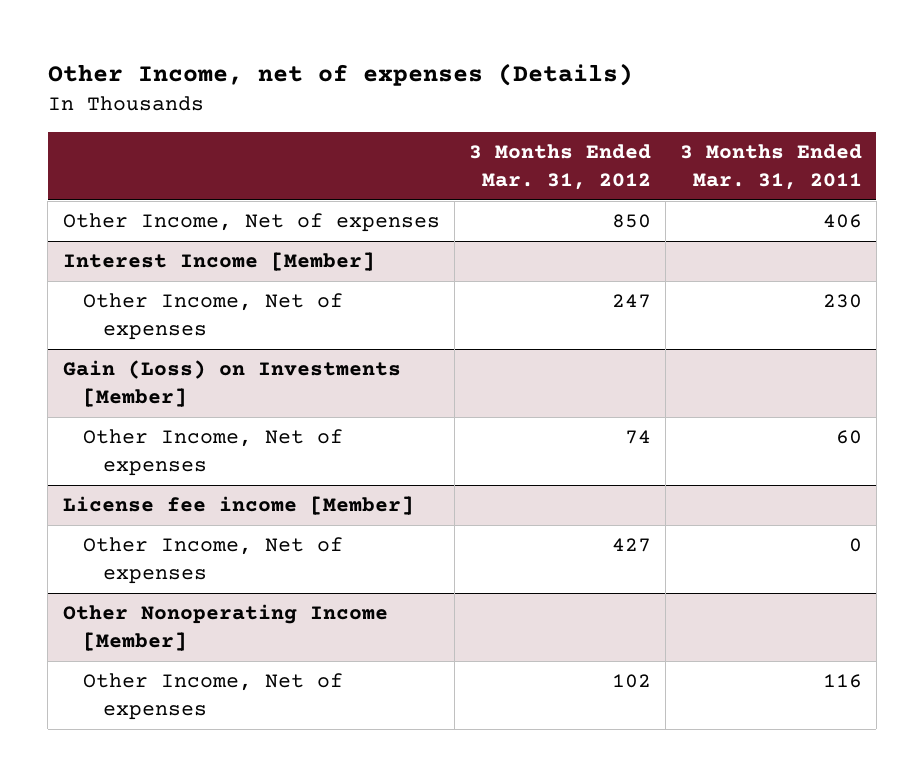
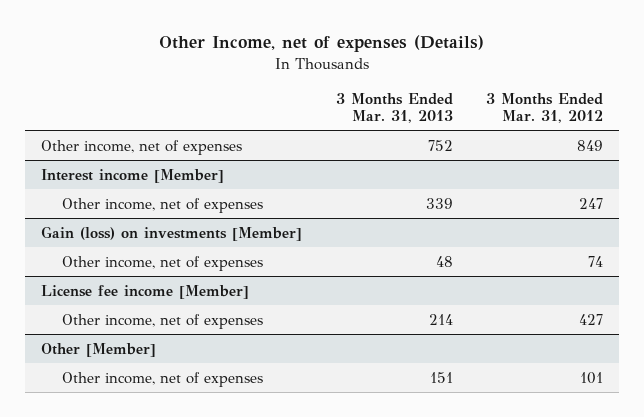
- | 3 Months Ended Mar. 31, 2012 | 3 Months Ended Mar. 31, 2011
+ | 3 Months Ended Mar. 31, 2013 | 3 Months Ended Mar. 31, 2012
- Other Income, Net of expenses | 850 | 406
- Interest Income [Member]
- Other Income, Net of expenses | 247 | 230
- Gain (Loss) on Investments [Member]
- Other Income, Net of expenses | 74 | 60
+ Other income, net of expenses | 752 | 849
+ Interest income [Member]
+ Other income, net of expenses | 339 | 247
+ Gain (loss) on investments [Member]
+ Other income, net of expenses | 48 | 74
@ License fee income [Member]
- Other Income, Net of expenses | 427 | 0
- Other Nonoperating Income [Member]
- Other Income, Net of expenses | 102 | 116
@ License fee income [Member]
+ Other income, net of expenses | 214 | 427
+ Other [Member]
+ Other income, net of expenses | 151 | 101

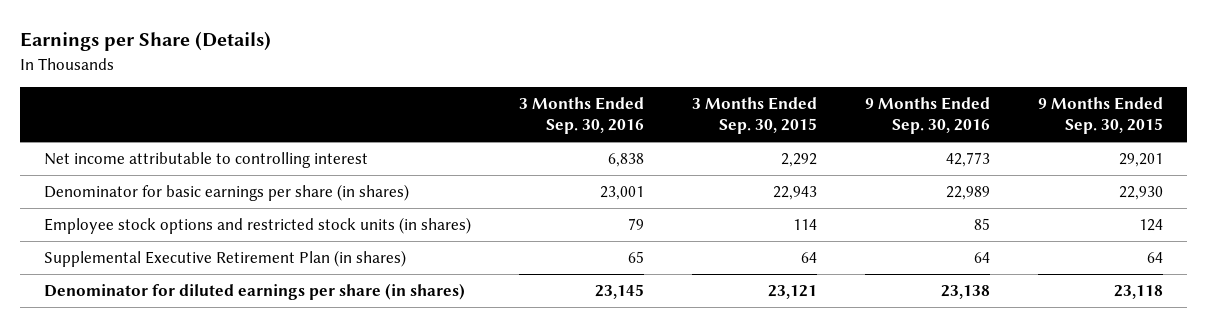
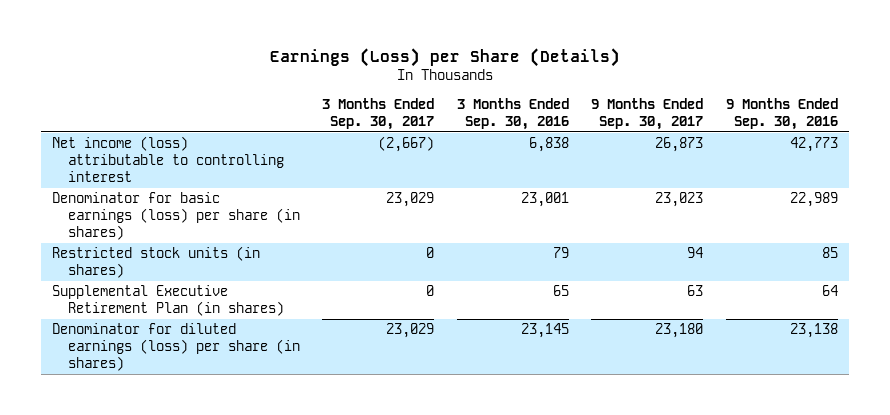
- Earnings per Share (Details)
+ Earnings (Loss) per Share (Details)
- | 3 Months Ended Sep. 30, 2016 | 3 Months Ended Sep. 30, 2015 | 9 Months Ended Sep. 30, 2016 | 9 Months Ended Sep. 30, 2015
+ | 3 Months Ended Sep. 30, 2017 | 3 Months Ended Sep. 30, 2016 | 9 Months Ended Sep. 30, 2017 | 9 Months Ended Sep. 30, 2016
- Net income attributable to controlling interest | 6,838 | 2,292 | 42,773 | 29,201
- Denominator for basic earnings per share (in shares) | 23,001 | 22,943 | 22,989 | 22,930
- Employee stock options and restricted stock units (in shares) | 79 | 114 | 85 | 124
+ Net income (loss) attributable to controlling interest | (2,667) | 6,838 | 26,873 | 42,773
+ Denominator for basic earnings (loss) per share (in shares) | 23,029 | 23,001 | 23,023 | 22,989
+ Restricted stock units (in shares) | 0 | 79 | 94 | 85
- Denominator for diluted earnings per share (in shares) | 23,145 | 23,121 | 23,138 | 23,118
+ Denominator for diluted earnings (loss) per share (in shares) | 23,029 | 23,145 | 23,180 | 23,138

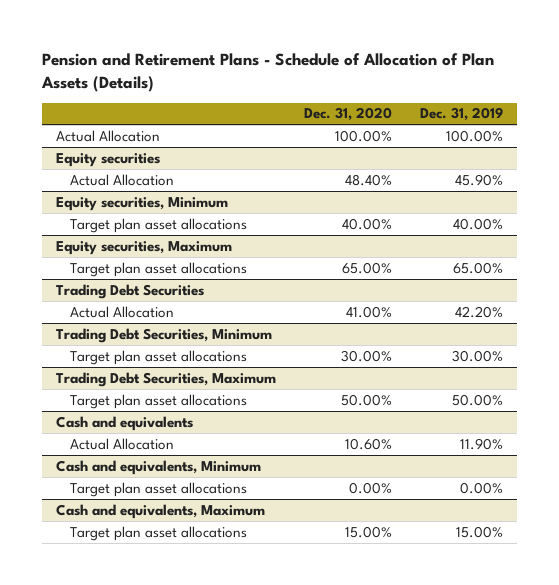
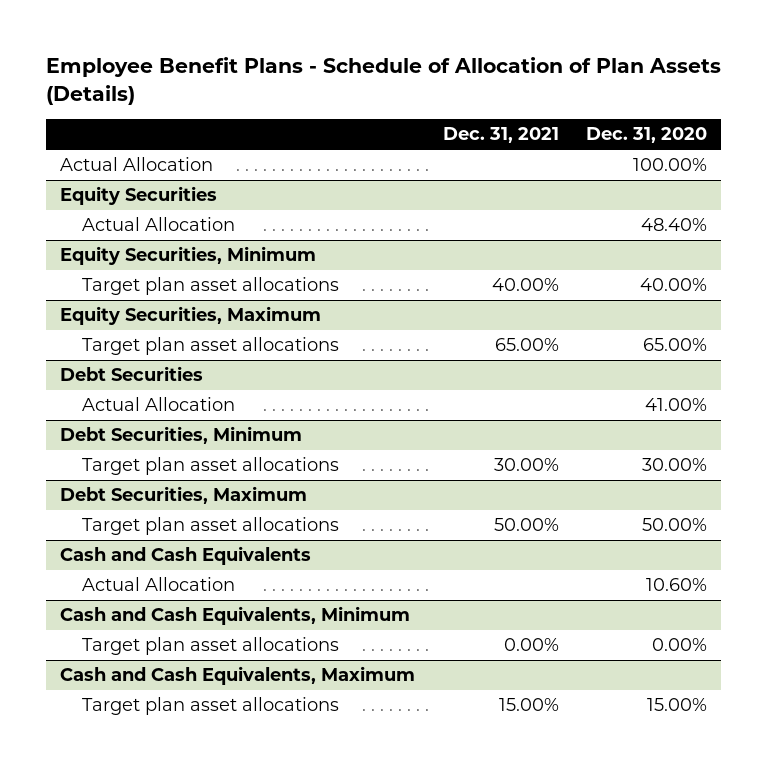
- Pension and Retirement Plans - Schedule of Allocation of Plan Assets (Details)
+ Employee Benefit Plans - Schedule of Allocation of Plan Assets (Details)
- | Dec. 31, 2020 | Dec. 31, 2019
+ | Dec. 31, 2021 | Dec. 31, 2020
- Equity securities
+ Equity Securities
- Equity securities, Minimum
+ Equity Securities, Minimum
- Equity securities, Maximum
+ Equity Securities, Maximum
- Trading Debt Securities
+ Debt Securities
- Trading Debt Securities, Minimum
+ Debt Securities, Minimum
- Trading Debt Securities, Maximum
+ Debt Securities, Maximum
- Cash and equivalents
+ Cash and Cash Equivalents
- Cash and equivalents, Minimum
+ Cash and Cash Equivalents, Minimum
- Cash and equivalents, Maximum
+ Cash and Cash Equivalents, Maximum

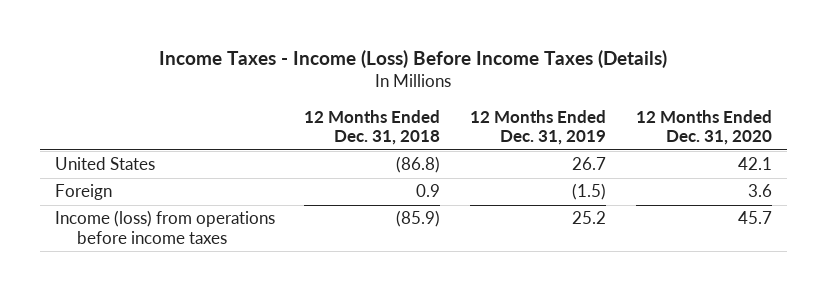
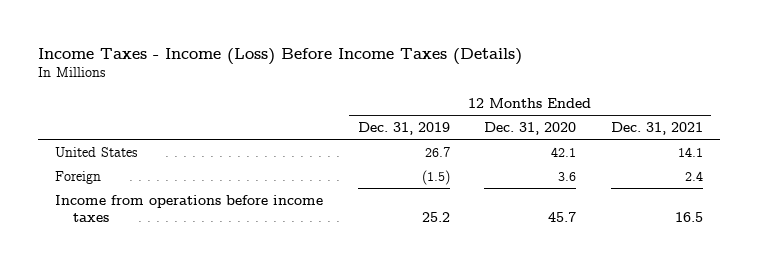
- | 12 Months Ended Dec. 31, 2018 | 12 Months Ended Dec. 31, 2019 | 12 Months Ended Dec. 31, 2020
+ | 12 Months Ended Dec. 31, 2019 | 12 Months Ended Dec. 31, 2020 | 12 Months Ended Dec. 31, 2021
- Income (loss) from operations before income taxes | (85.9) | 25.2 | 45.7
+ Income from operations before income taxes | 25.2 | 45.7 | 16.5

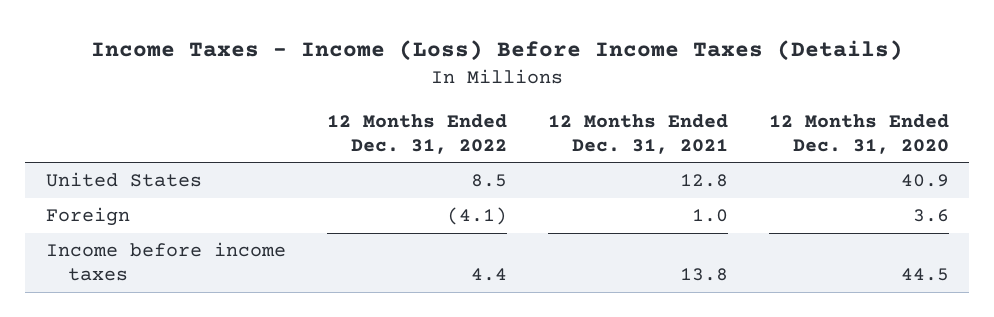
- | 12 Months Ended Dec. 31, 2019 | 12 Months Ended Dec. 31, 2020 | 12 Months Ended Dec. 31, 2021
+ | 12 Months Ended Dec. 31, 2022 | 12 Months Ended Dec. 31, 2021 | 12 Months Ended Dec. 31, 2020
- United States | 26.7 | 42.1 | 14.1
- Foreign | (1.5) | 3.6 | 2.4
- Income from operations before income taxes | 25.2 | 45.7 | 16.5
+ United States | 8.5 | 12.8 | 40.9
+ Foreign | (4.1) | 1.0 | 3.6
+ Income before income taxes | 4.4 | 13.8 | 44.5

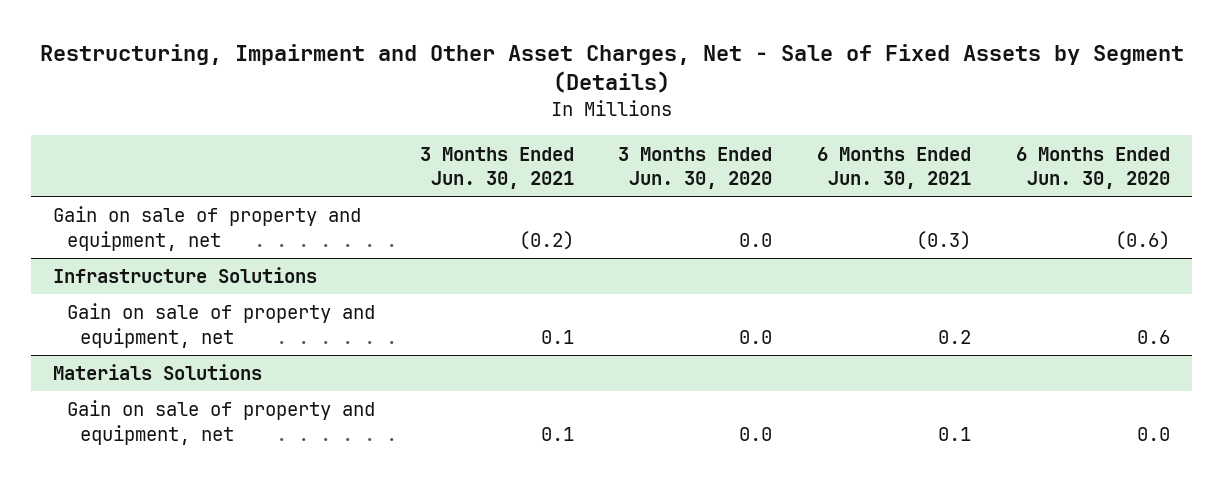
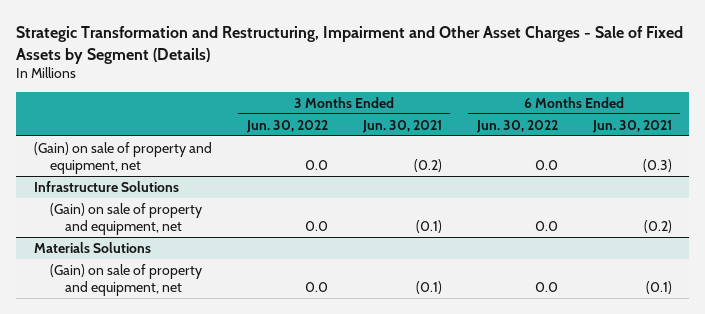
- Restructuring, Impairment and Other Asset Charges, Net - Sale of Fixed Assets by Segment (Details)
+ Strategic Transformation and Restructuring, Impairment and Other Asset Charges - Sale of Fixed Assets by Segment (Details)
- | 3 Months Ended Jun. 30, 2021 | 3 Months Ended Jun. 30, 2020 | 6 Months Ended Jun. 30, 2021 | 6 Months Ended Jun. 30, 2020
+ | 3 Months Ended Jun. 30, 2022 | 3 Months Ended Jun. 30, 2021 | 6 Months Ended Jun. 30, 2022 | 6 Months Ended Jun. 30, 2021
- Gain on sale of property and equipment, net | (0.2) | 0.0 | (0.3) | (0.6)
+ (Gain) on sale of property and equipment, net | 0.0 | (0.2) | 0.0 | (0.3)
@ Infrastructure Solutions
- Gain on sale of property and equipment, net | 0.1 | 0.0 | 0.2 | 0.6
+ (Gain) on sale of property and equipment, net | 0.0 | (0.1) | 0.0 | (0.2)
@ Materials Solutions
- Gain on sale of property and equipment, net | 0.1 | 0.0 | 0.1 | 0.0
+ (Gain) on sale of property and equipment, net | 0.0 | (0.1) | 0.0 | (0.1)

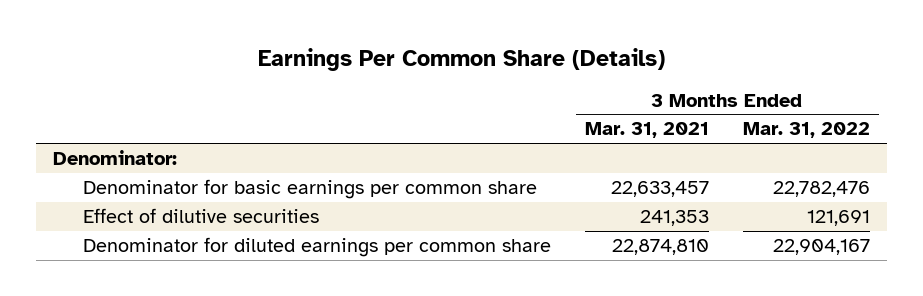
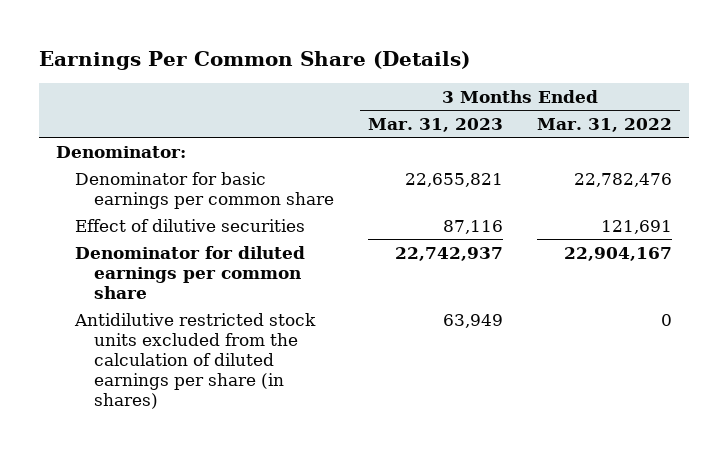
- | 3 Months Ended Mar. 31, 2021 | 3 Months Ended Mar. 31, 2022
+ | 3 Months Ended Mar. 31, 2023 | 3 Months Ended Mar. 31, 2022
+ Antidilutive restricted stock units excluded from the calculation of diluted earnings per share (in shares) | 63,949 | 0

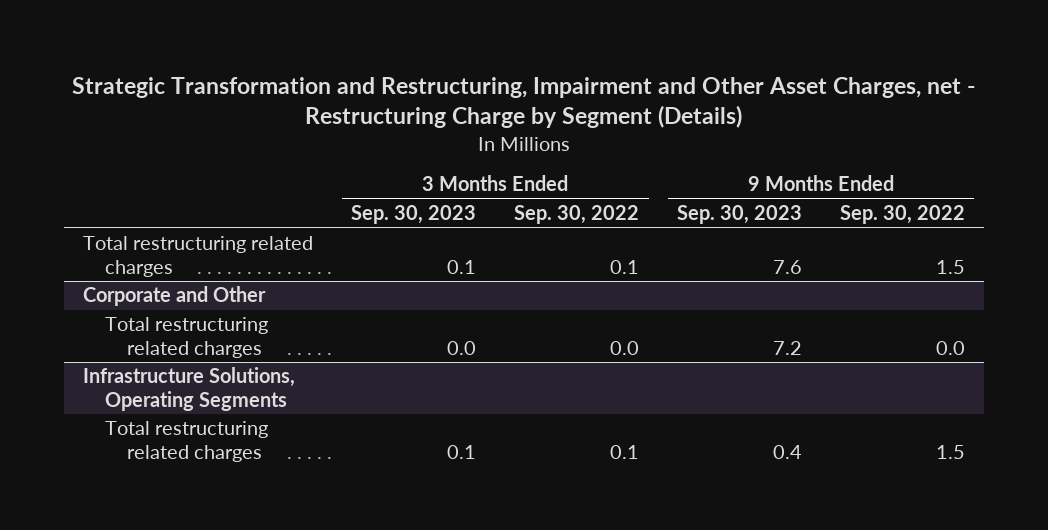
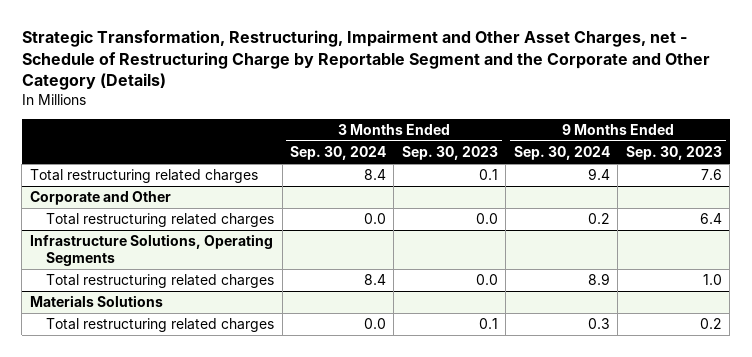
- Strategic Transformation and Restructuring, Impairment and Other Asset Charges, net - Restructuring Charge by Segment (Details)
+ Strategic Transformation, Restructuring, Impairment and Other Asset Charges, net - Schedule of Restructuring Charge by Reportable Segment and the Corporate and Other Category (Details)
- | 3 Months Ended Sep. 30, 2023 | 3 Months Ended Sep. 30, 2022 | 9 Months Ended Sep. 30, 2023 | 9 Months Ended Sep. 30, 2022
+ | 3 Months Ended Sep. 30, 2024 | 3 Months Ended Sep. 30, 2023 | 9 Months Ended Sep. 30, 2024 | 9 Months Ended Sep. 30, 2023
@ Corporate and Other
- Total restructuring related charges | 0.0 | 0.0 | 7.2 | 0.0
+ Total restructuring related charges | 0.0 | 0.0 | 0.2 | 6.4
@ Infrastructure Solutions, Operating Segments
- Total restructuring related charges | 0.1 | 0.1 | 0.4 | 1.5
+ Total restructuring related charges | 8.4 | 0.0 | 8.9 | 1.0
+ Materials Solutions
+ Total restructuring related charges | 0.0 | 0.1 | 0.3 | 0.2

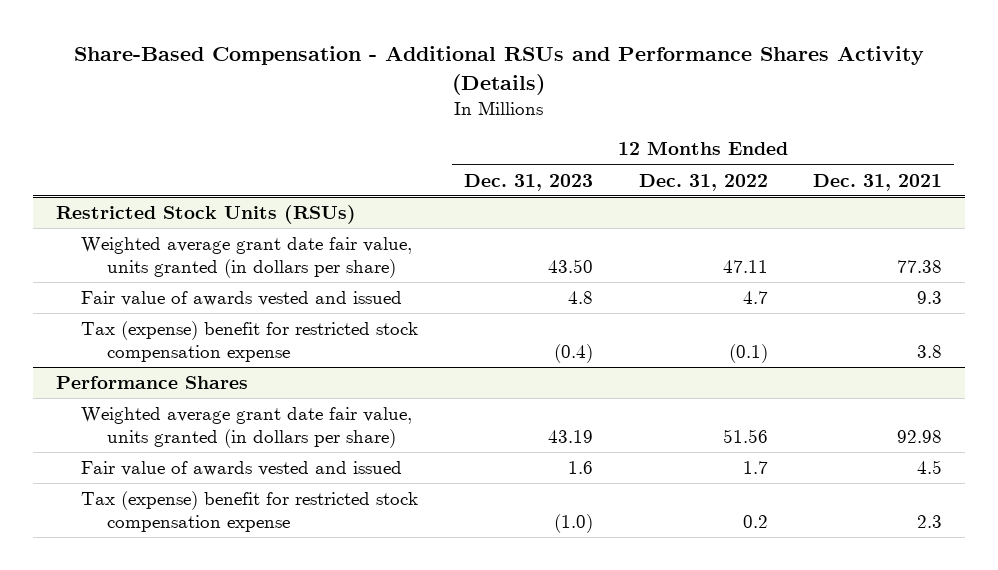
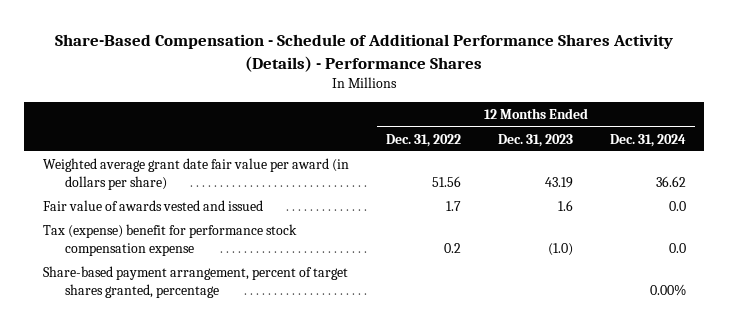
- Share-Based Compensation - Additional RSUs and Performance Shares Activity (Details)
+ Share-Based Compensation - Schedule of Additional Performance Shares Activity (Details) - Performance Shares
- | 12 Months Ended Dec. 31, 2023 | 12 Months Ended Dec. 31, 2022 | 12 Months Ended Dec. 31, 2021
+ | 12 Months Ended Dec. 31, 2022 | 12 Months Ended Dec. 31, 2023 | 12 Months Ended Dec. 31, 2024
- Restricted Stock Units (RSUs)
- Weighted average grant date fair value, units granted (in dollars per share) | 43.50 | 47.11 | 77.38
- Fair value of awards vested and issued | 4.8 | 4.7 | 9.3
- Tax (expense) benefit for restricted stock compensation expense | (0.4) | (0.1) | 3.8
- Performance Shares
- Weighted average grant date fair value, units granted (in dollars per share) | 43.19 | 51.56 | 92.98
+ Weighted average grant date fair value per award (in dollars per share) | 51.56 | 43.19 | 36.62
- Tax (expense) benefit for restricted stock compensation expense | (1.0) | 0.2 | 2.3
+ Tax (expense) benefit for performance stock compensation expense | 0.2 | (1.0) | 0.0
+ Share-based payment arrangement, percent of target shares granted, percentage | | | 0.00%

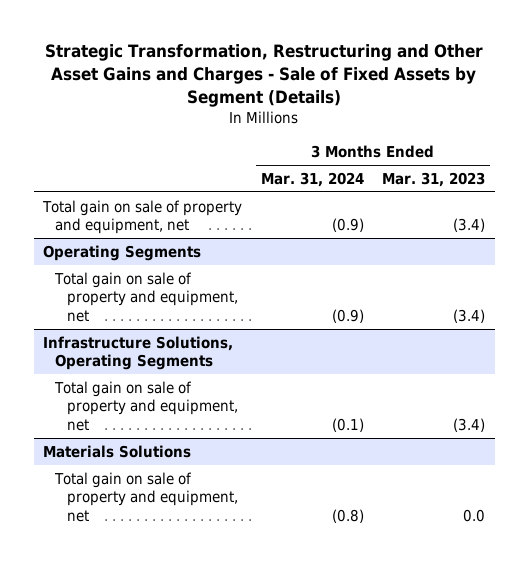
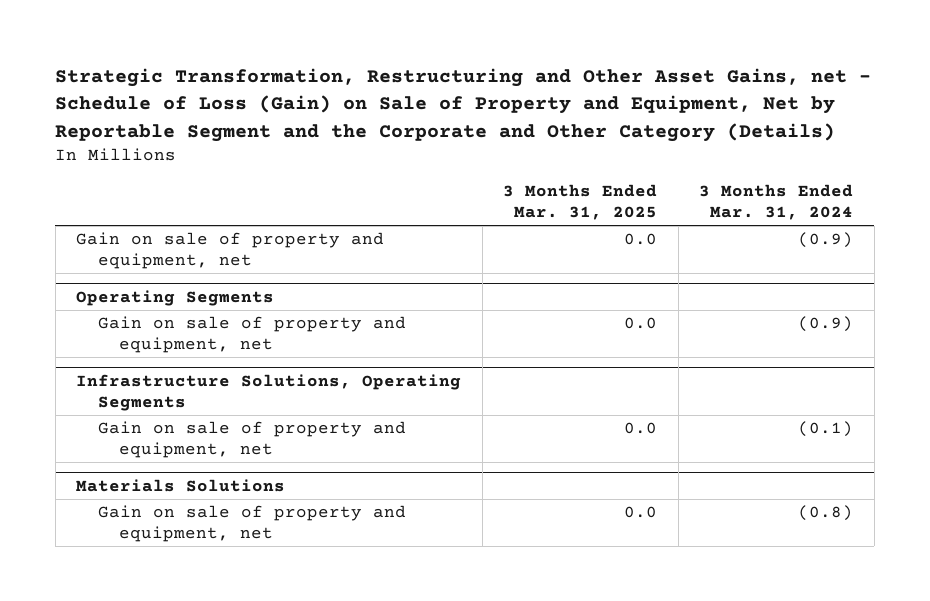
- Strategic Transformation, Restructuring and Other Asset Gains and Charges - Sale of Fixed Assets by Segment (Details)
+ Strategic Transformation, Restructuring and Other Asset Gains, net - Schedule of Loss (Gain) on Sale of Property and Equipment, Net by Reportable Segment and the Corporate and Other Category (Details)
- | 3 Months Ended Mar. 31, 2024 | 3 Months Ended Mar. 31, 2023
+ | 3 Months Ended Mar. 31, 2025 | 3 Months Ended Mar. 31, 2024
- Total gain on sale of property and equipment, net | (0.9) | (3.4)
+ Gain on sale of property and equipment, net | 0.0 | (0.9)
@ Operating Segments
- Total gain on sale of property and equipment, net | (0.9) | (3.4)
+ Gain on sale of property and equipment, net | 0.0 | (0.9)
@ Infrastructure Solutions, Operating Segments
- Total gain on sale of property and equipment, net | (0.1) | (3.4)
+ Gain on sale of property and equipment, net | 0.0 | (0.1)
@ Materials Solutions
- Total gain on sale of property and equipment, net | (0.8) | 0.0
+ Gain on sale of property and equipment, net | 0.0 | (0.8)

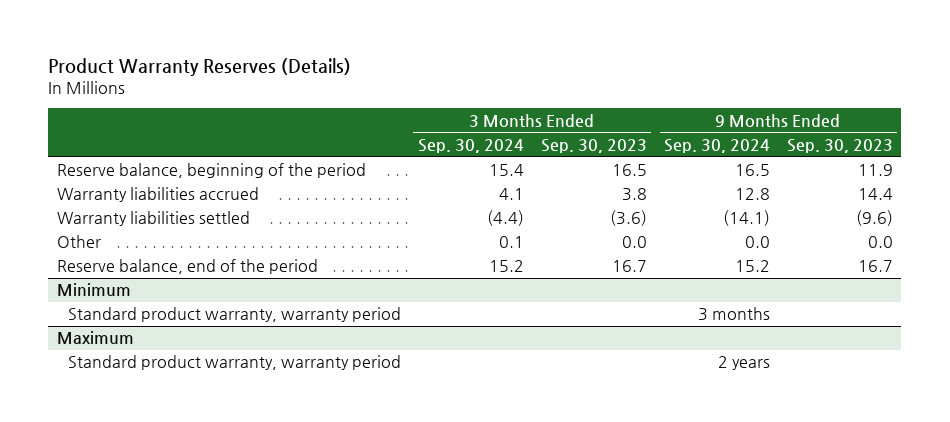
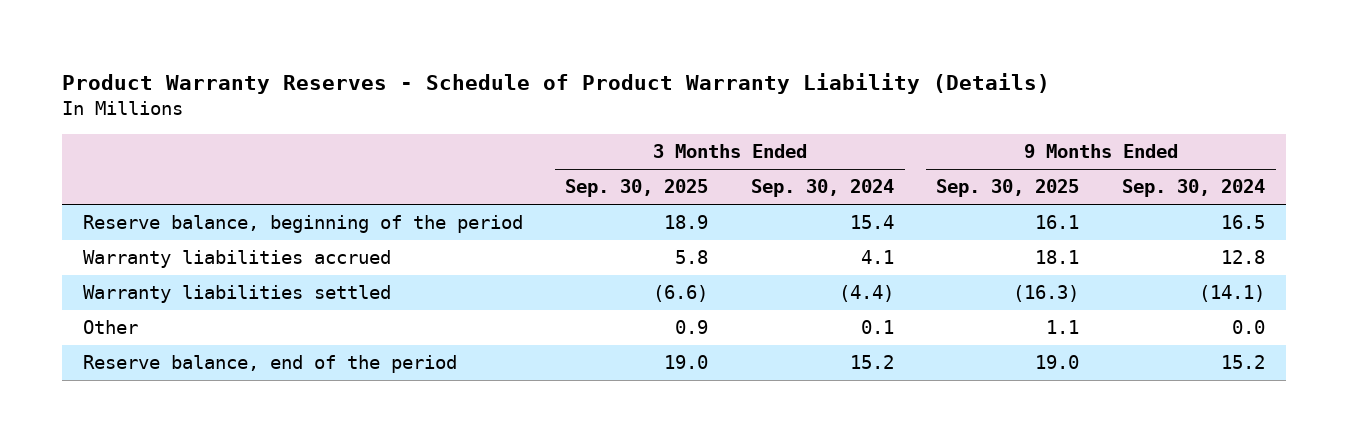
- Product Warranty Reserves (Details)
+ Product Warranty Reserves - Schedule of Product Warranty Liability (Details)
- | 3 Months Ended Sep. 30, 2024 | 3 Months Ended Sep. 30, 2023 | 9 Months Ended Sep. 30, 2024 | 9 Months Ended Sep. 30, 2023
+ | 3 Months Ended Sep. 30, 2025 | 3 Months Ended Sep. 30, 2024 | 9 Months Ended Sep. 30, 2025 | 9 Months Ended Sep. 30, 2024
- Minimum
- Standard product warranty, warranty period | | | 3 months |
- Maximum
- Standard product warranty, warranty period | | | 2 years |

